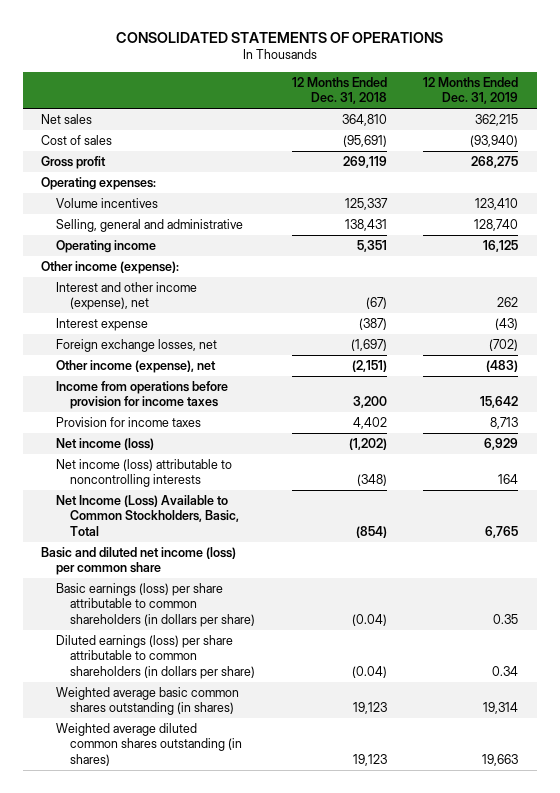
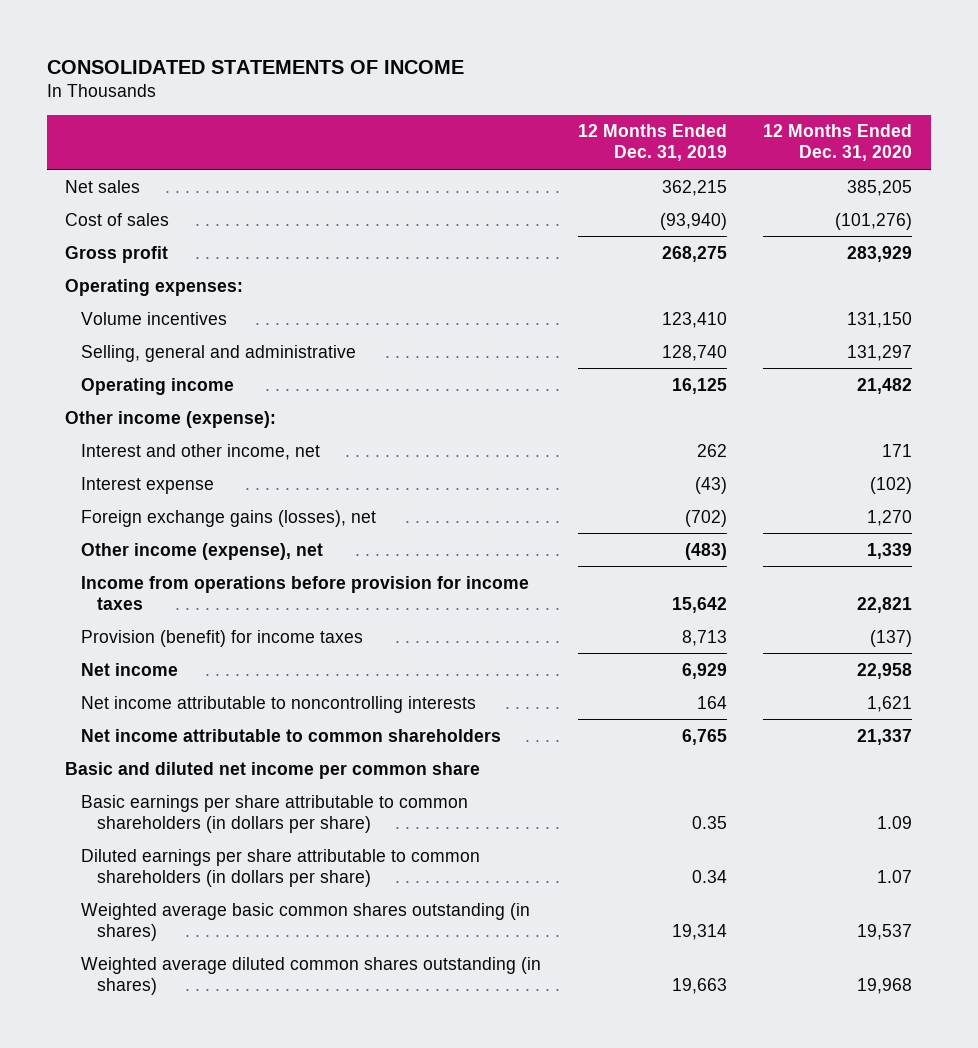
- CONSOLIDATED STATEMENTS OF OPERATIONS
+ CONSOLIDATED STATEMENTS OF INCOME
- | 12 Months Ended Dec. 31, 2018 | 12 Months Ended Dec. 31, 2019
+ | 12 Months Ended Dec. 31, 2019 | 12 Months Ended Dec. 31, 2020
- Interest and other income (expense), net | (67) | 262
+ Interest and other income, net | 262 | 171
- Foreign exchange losses, net | (1,697) | (702)
+ Foreign exchange gains (losses), net | (702) | 1,270
- Provision for income taxes | 4,402 | 8,713
- Net income (loss) | (1,202) | 6,929
- Net income (loss) attributable to noncontrolling interests | (348) | 164
- Net Income (Loss) Available to Common Stockholders, Basic, Total | (854) | 6,765
- Basic and diluted net income (loss) per common share
- Basic earnings (loss) per share attributable to common shareholders (in dollars per share) | (0.04) | 0.35
- Diluted earnings (loss) per share attributable to common shareholders (in dollars per share) | (0.04) | 0.34
+ Provision (benefit) for income taxes | 8,713 | (137)
+ Net income | 6,929 | 22,958
+ Net income attributable to noncontrolling interests | 164 | 1,621
+ Net income attributable to common shareholders | 6,765 | 21,337
+ Basic and diluted net income per common share
+ Basic earnings per share attributable to common shareholders (in dollars per share) | 0.35 | 1.09
+ Diluted earnings per share attributable to common shareholders (in dollars per share) | 0.34 | 1.07

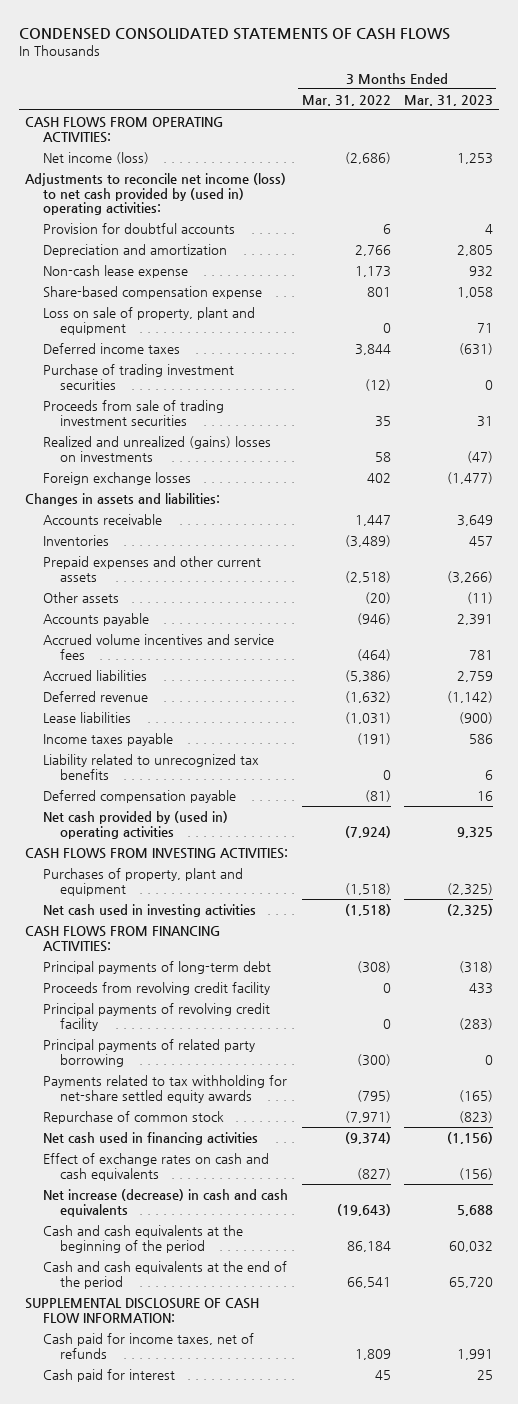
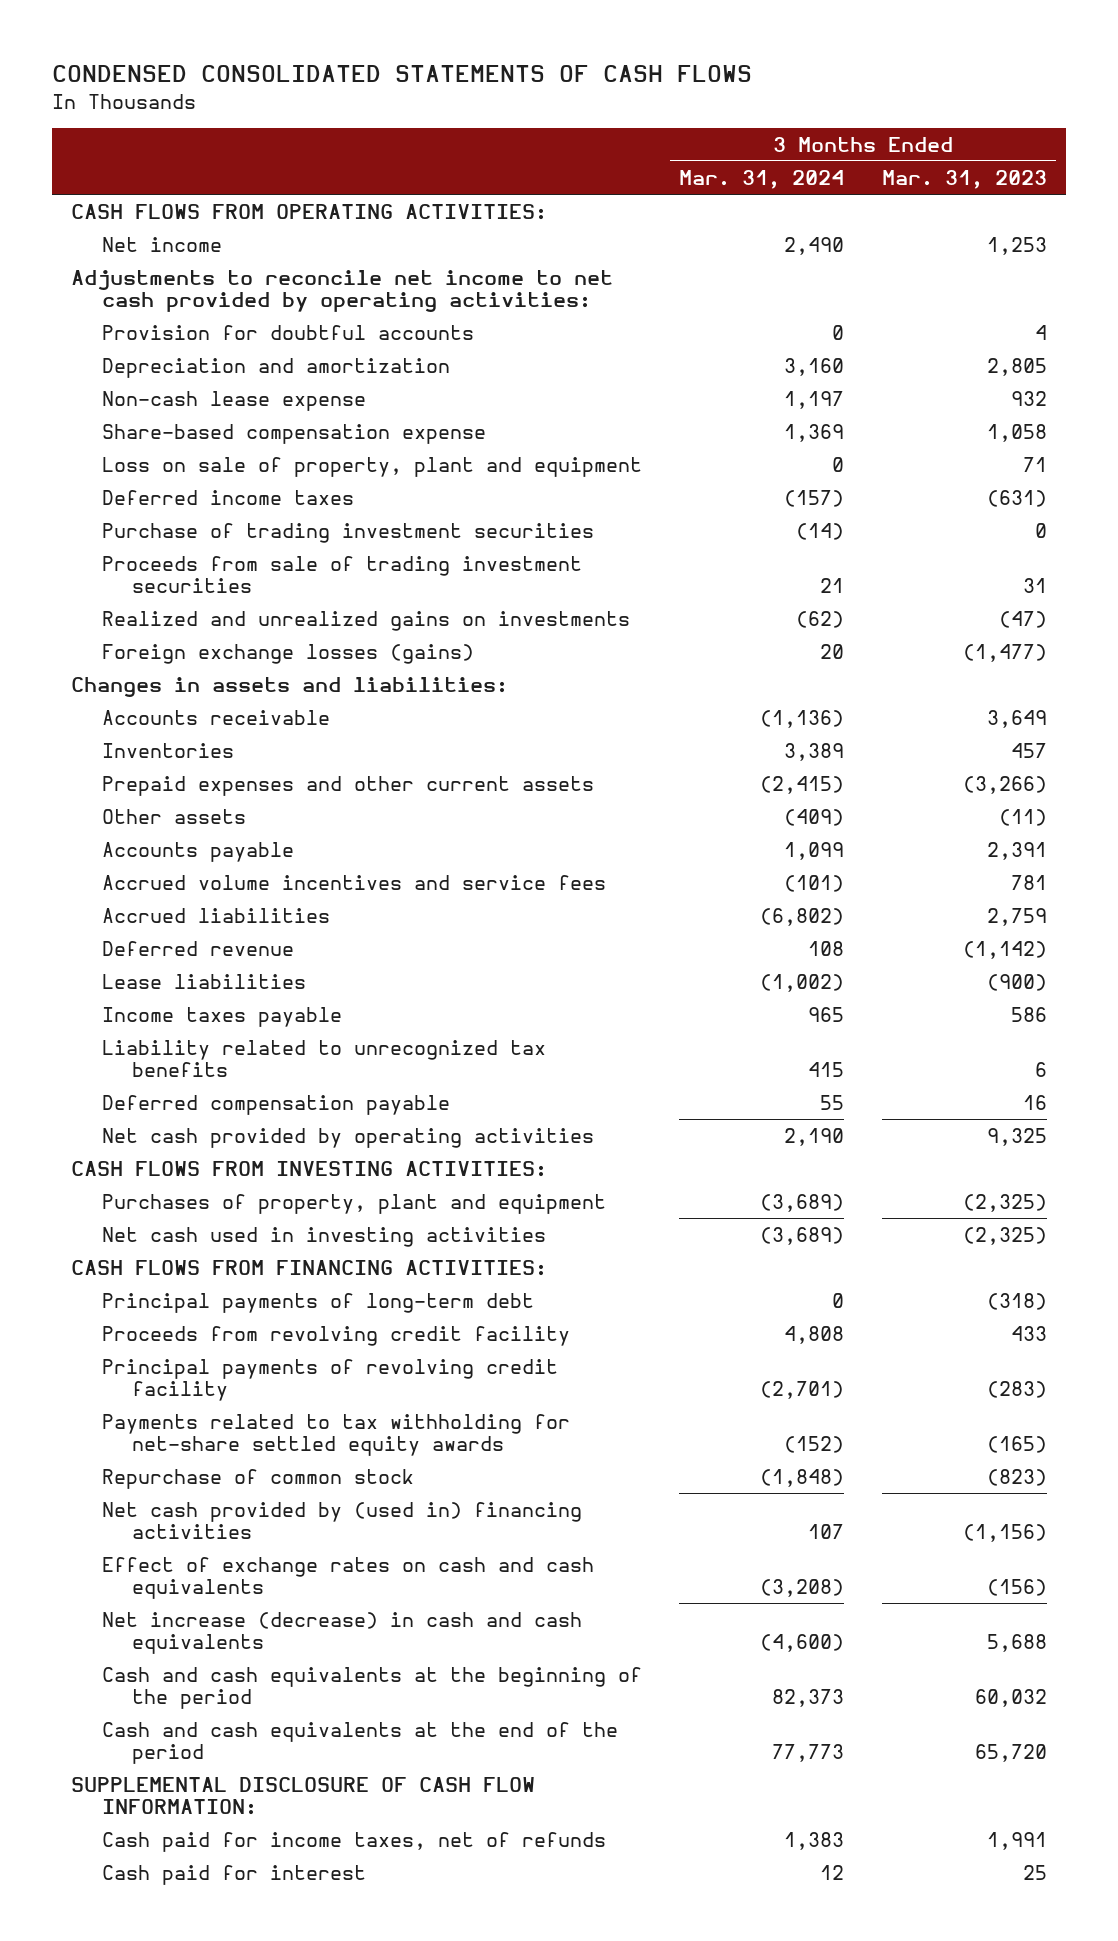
- | 3 Months Ended Mar. 31, 2022 | 3 Months Ended Mar. 31, 2023
+ | 3 Months Ended Mar. 31, 2024 | 3 Months Ended Mar. 31, 2023
- Net income (loss) | (2,686) | 1,253
- Adjustments to reconcile net income (loss) to net cash provided by (used in) operating activities:
+ Net income | 2,490 | 1,253
+ Adjustments to reconcile net income to net cash provided by operating activities:
- Realized and unrealized (gains) losses on investments | 58 | (47)
- Foreign exchange losses | 402 | (1,477)
+ Realized and unrealized gains on investments | (62) | (47)
+ Foreign exchange losses (gains) | 20 | (1,477)
- Net cash provided by (used in) operating activities | (7,924) | 9,325
+ Net cash provided by operating activities | 2,190 | 9,325
- Principal payments of related party borrowing | (300) | 0
- Net cash used in financing activities | (9,374) | (1,156)
+ Net cash provided by (used in) financing activities | 107 | (1,156)

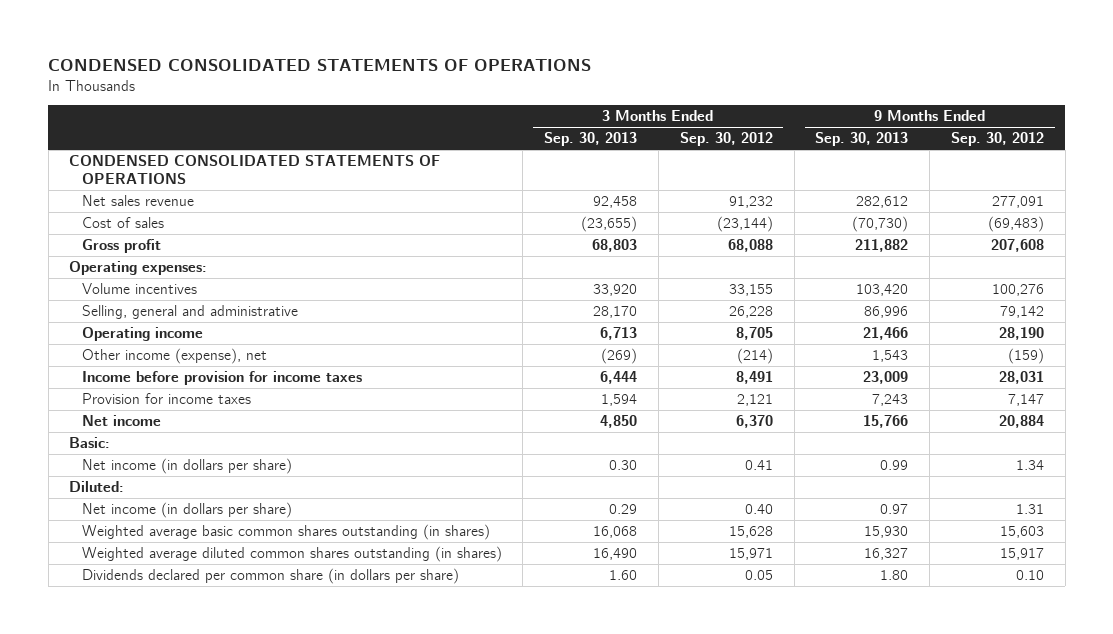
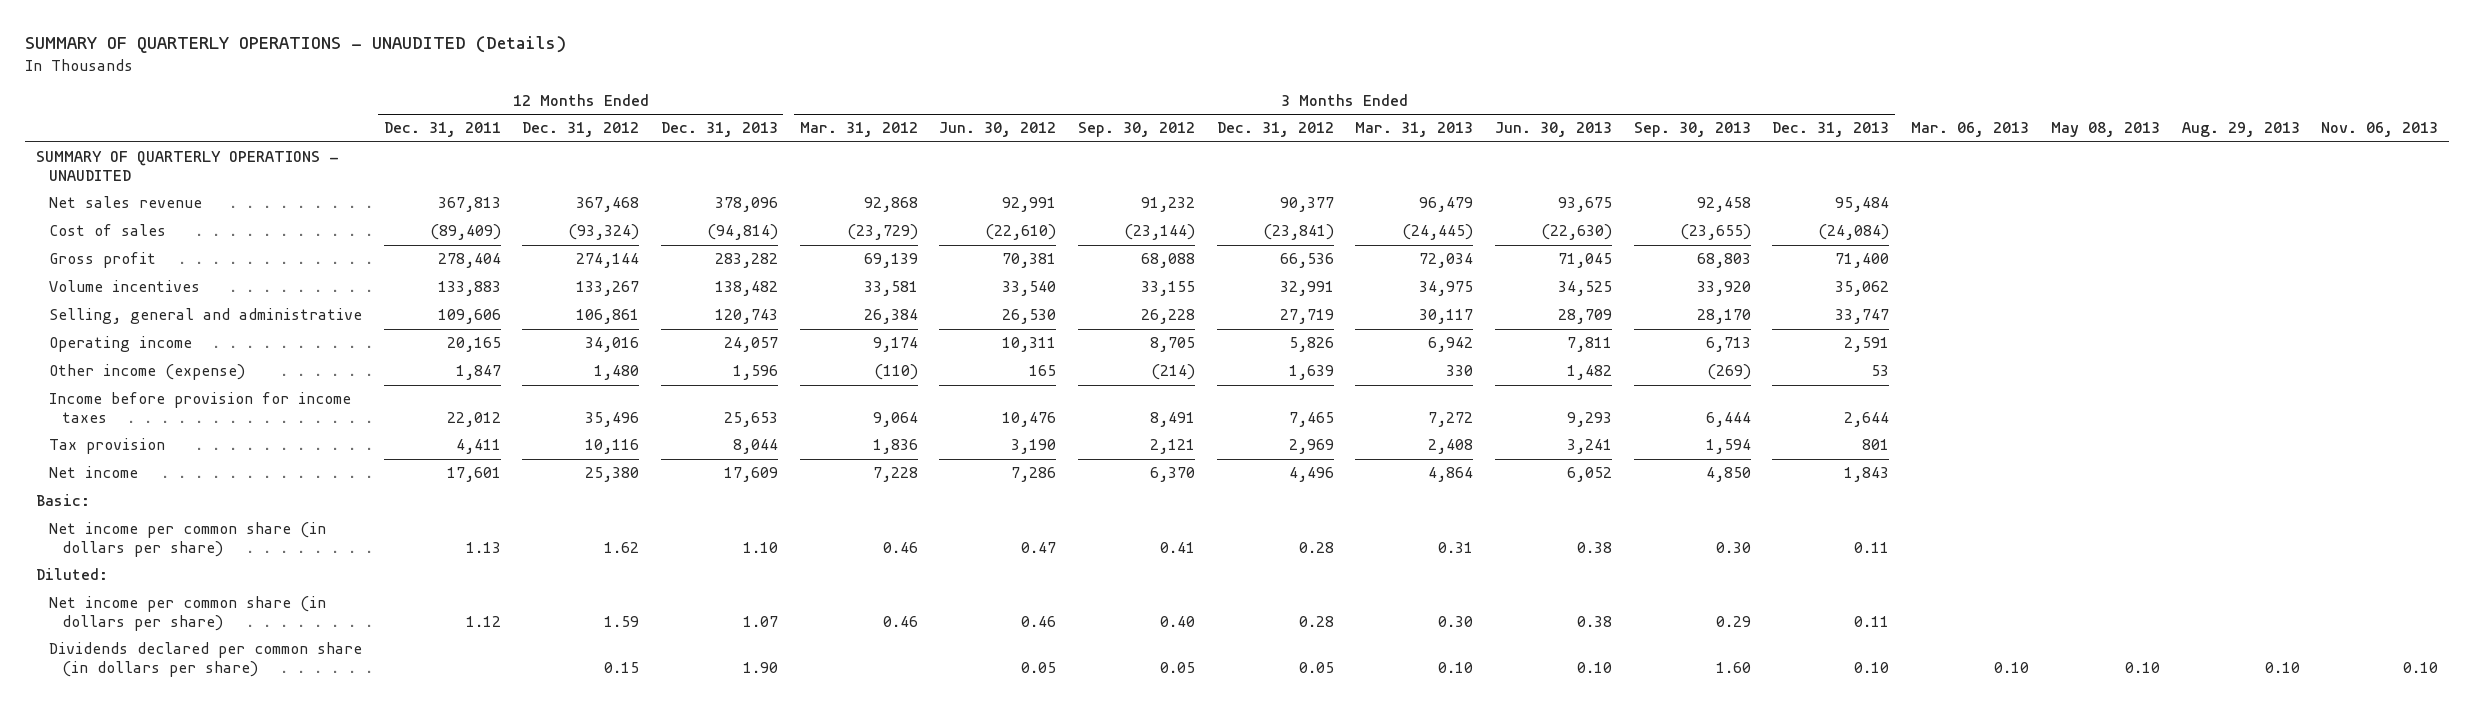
- CONDENSED CONSOLIDATED STATEMENTS OF OPERATIONS
+ SUMMARY OF QUARTERLY OPERATIONS - UNAUDITED (Details)
- | 3 Months Ended Sep. 30, 2013 | 3 Months Ended Sep. 30, 2012 | 9 Months Ended Sep. 30, 2013 | 9 Months Ended Sep. 30, 2012
+ | 12 Months Ended Dec. 31, 2011 | 12 Months Ended Dec. 31, 2012 | 12 Months Ended Dec. 31, 2013 | 3 Months Ended Mar. 31, 2012 | 3 Months Ended Jun. 30, 2012 | 3 Months Ended Sep. 30, 2012 | 3 Months Ended Dec. 31, 2012 | 3 Months Ended Mar. 31, 2013 | 3 Months Ended Jun. 30, 2013 | 3 Months Ended Sep. 30, 2013 | 3 Months Ended Dec. 31, 2013 | Mar. 06, 2013 | May 08, 2013 | Aug. 29, 2013 | Nov. 06, 2013
- CONDENSED CONSOLIDATED STATEMENTS OF OPERATIONS
+ SUMMARY OF QUARTERLY OPERATIONS - UNAUDITED
- Operating expenses:
- Other income (expense), net | (269) | (214) | 1,543 | (159)
+ Other income (expense) | 1,847 | 1,480 | 1,596 | (110) | 165 | (214) | 1,639 | 330 | 1,482 | (269) | 53 | | | |
- Provision for income taxes | 1,594 | 2,121 | 7,243 | 7,147
+ Tax provision | 4,411 | 10,116 | 8,044 | 1,836 | 3,190 | 2,121 | 2,969 | 2,408 | 3,241 | 1,594 | 801 | | | |
- Net income (in dollars per share) | 0.30 | 0.41 | 0.99 | 1.34
+ Net income per common share (in dollars per share) | 1.13 | 1.62 | 1.10 | 0.46 | 0.47 | 0.41 | 0.28 | 0.31 | 0.38 | 0.30 | 0.11 | | | |
- Net income (in dollars per share) | 0.29 | 0.40 | 0.97 | 1.31
- Weighted average basic common shares outstanding (in shares) | 16,068 | 15,628 | 15,930 | 15,603
- Weighted average diluted common shares outstanding (in shares) | 16,490 | 15,971 | 16,327 | 15,917
+ Net income per common share (in dollars per share) | 1.12 | 1.59 | 1.07 | 0.46 | 0.46 | 0.40 | 0.28 | 0.30 | 0.38 | 0.29 | 0.11 | | | |

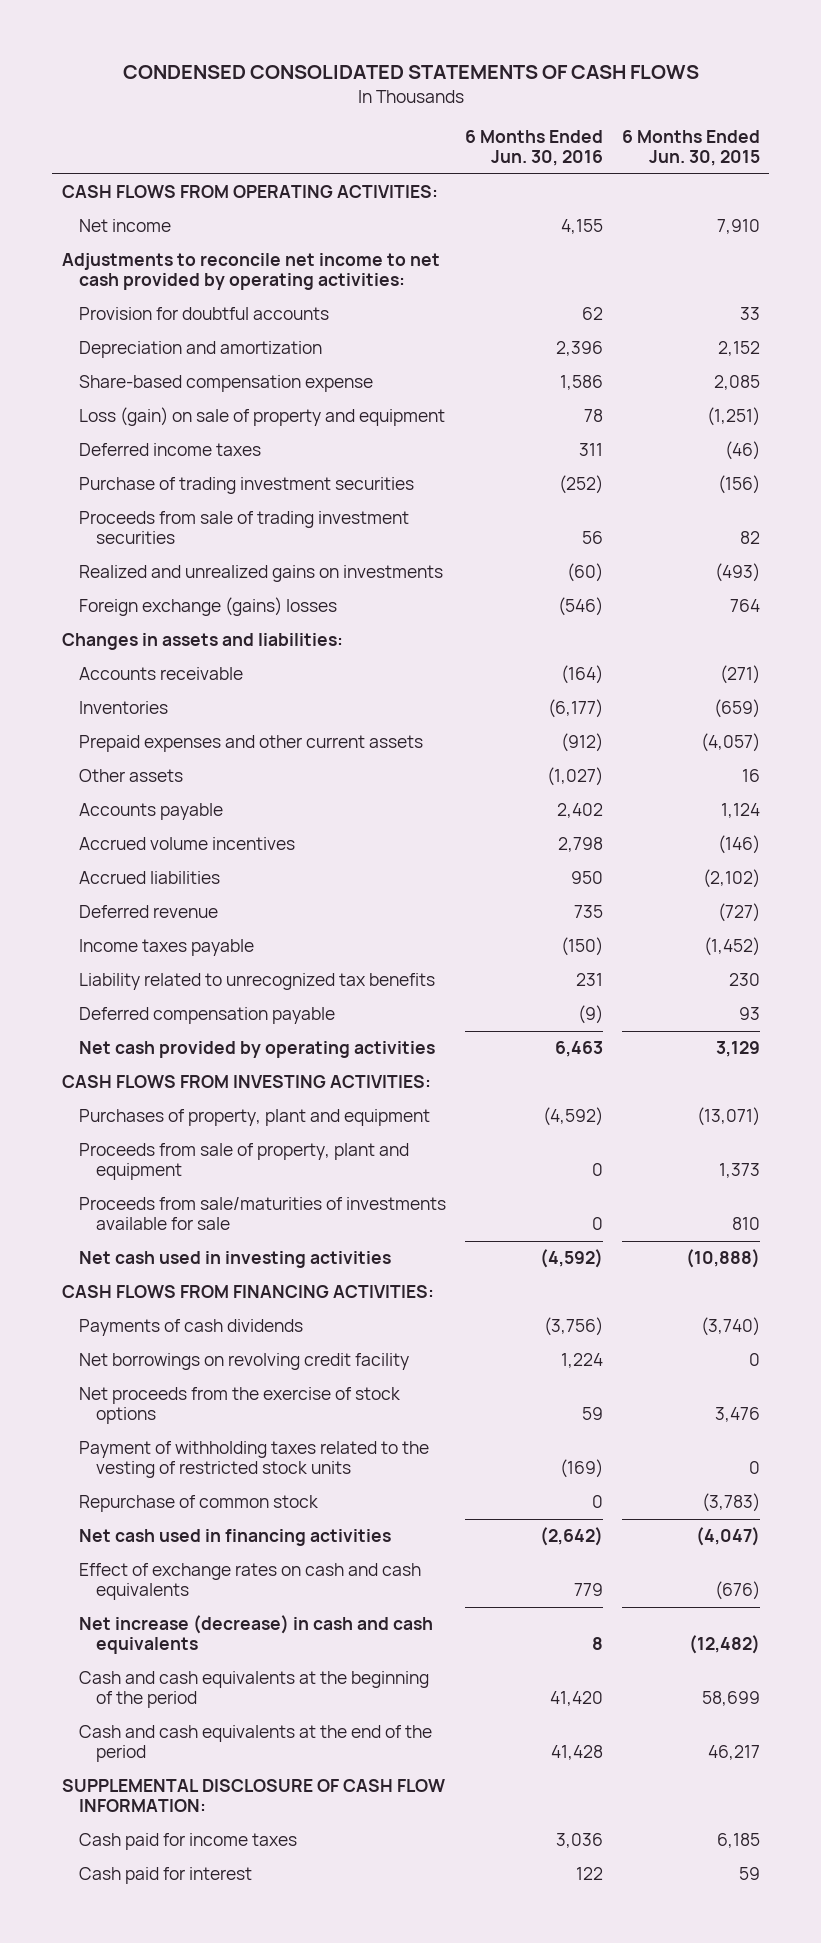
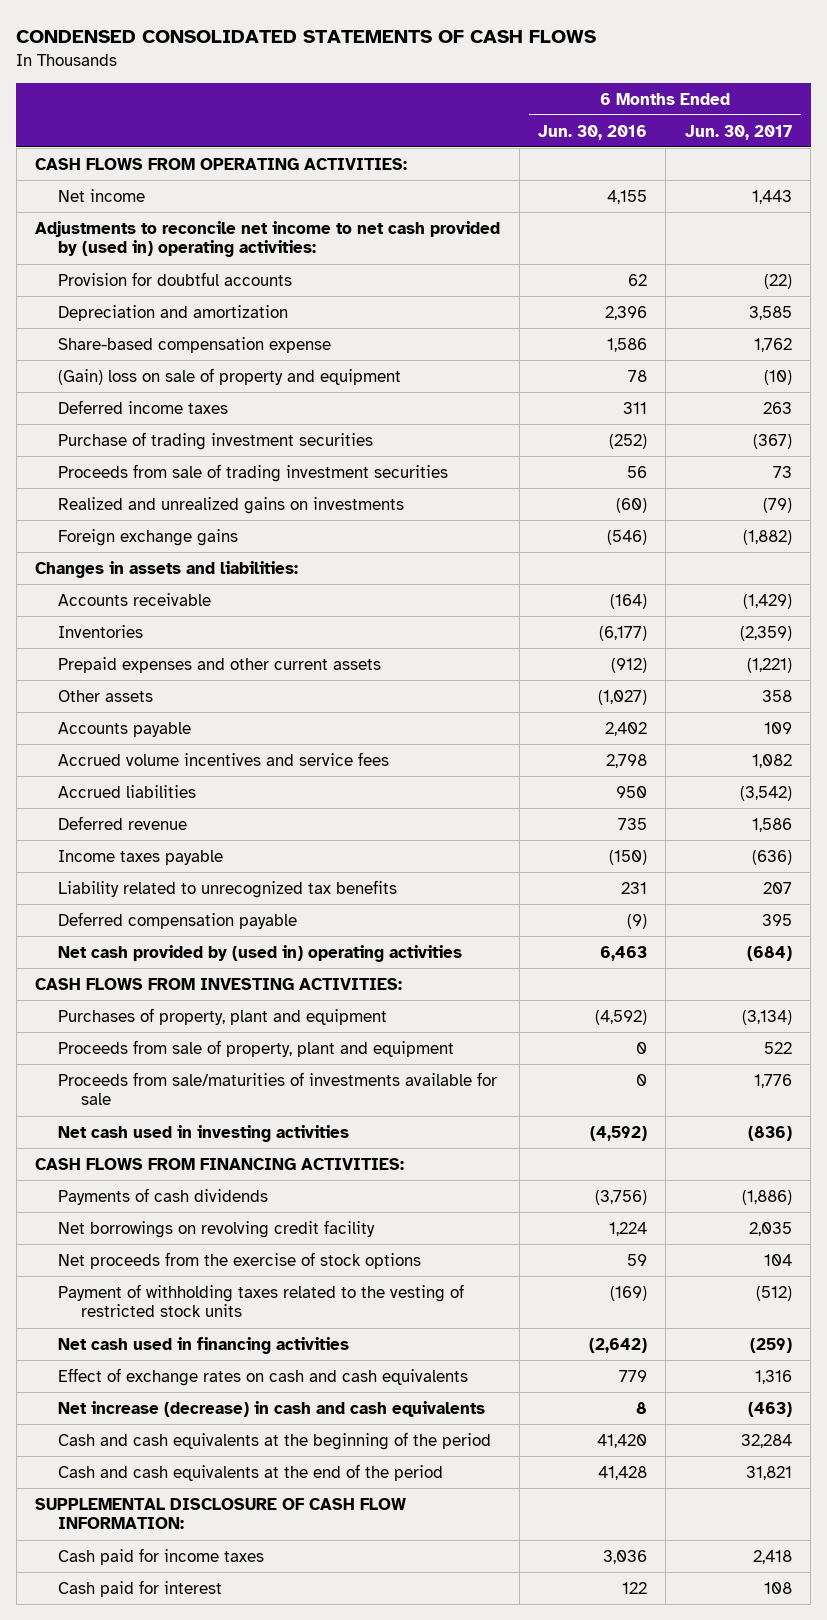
- | 6 Months Ended Jun. 30, 2016 | 6 Months Ended Jun. 30, 2015
+ | 6 Months Ended Jun. 30, 2016 | 6 Months Ended Jun. 30, 2017
- Adjustments to reconcile net income to net cash provided by operating activities:
+ Adjustments to reconcile net income to net cash provided by (used in) operating activities:
- Loss (gain) on sale of property and equipment | 78 | (1,251)
+ (Gain) loss on sale of property and equipment | 78 | (10)
- Foreign exchange (gains) losses | (546) | 764
+ Foreign exchange gains | (546) | (1,882)
- Accrued volume incentives | 2,798 | (146)
+ Accrued volume incentives and service fees | 2,798 | 1,082
- Net cash provided by operating activities | 6,463 | 3,129
+ Net cash provided by (used in) operating activities | 6,463 | (684)
- Repurchase of common stock | 0 | (3,783)

